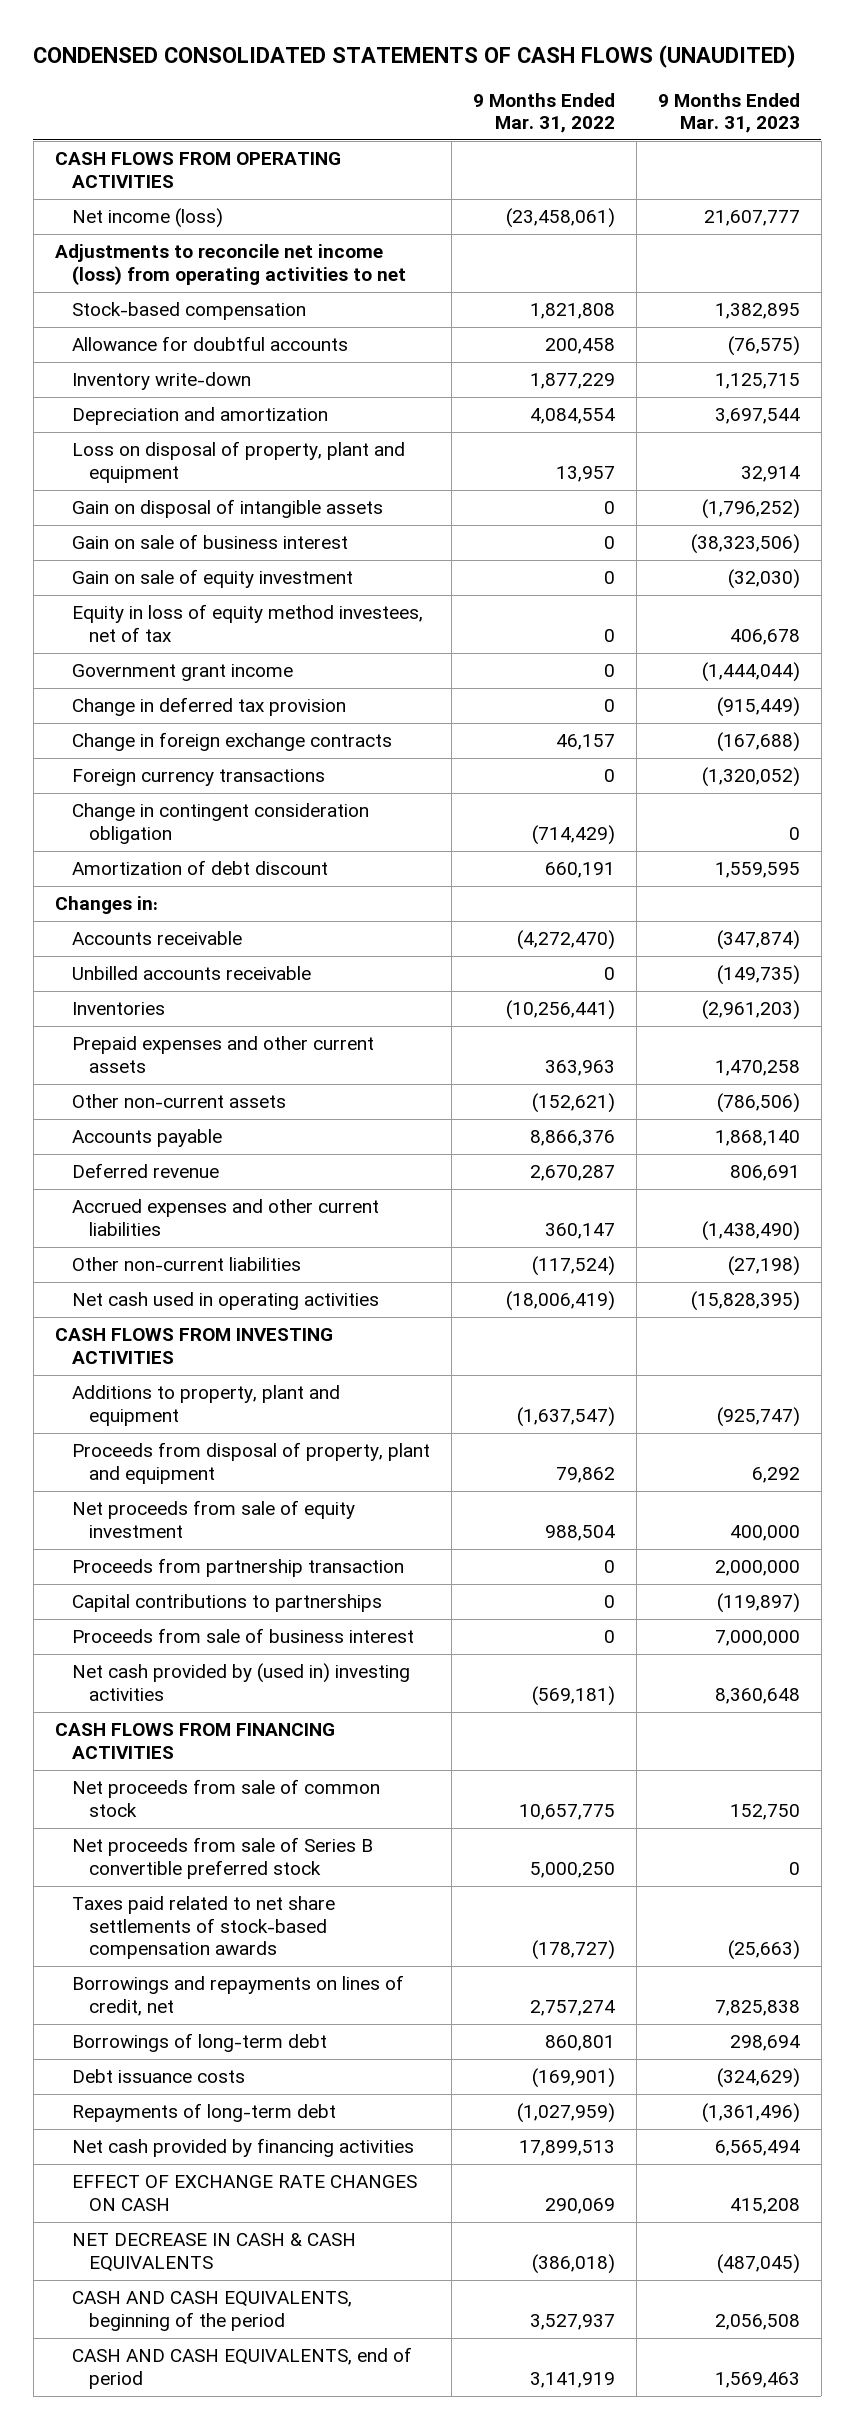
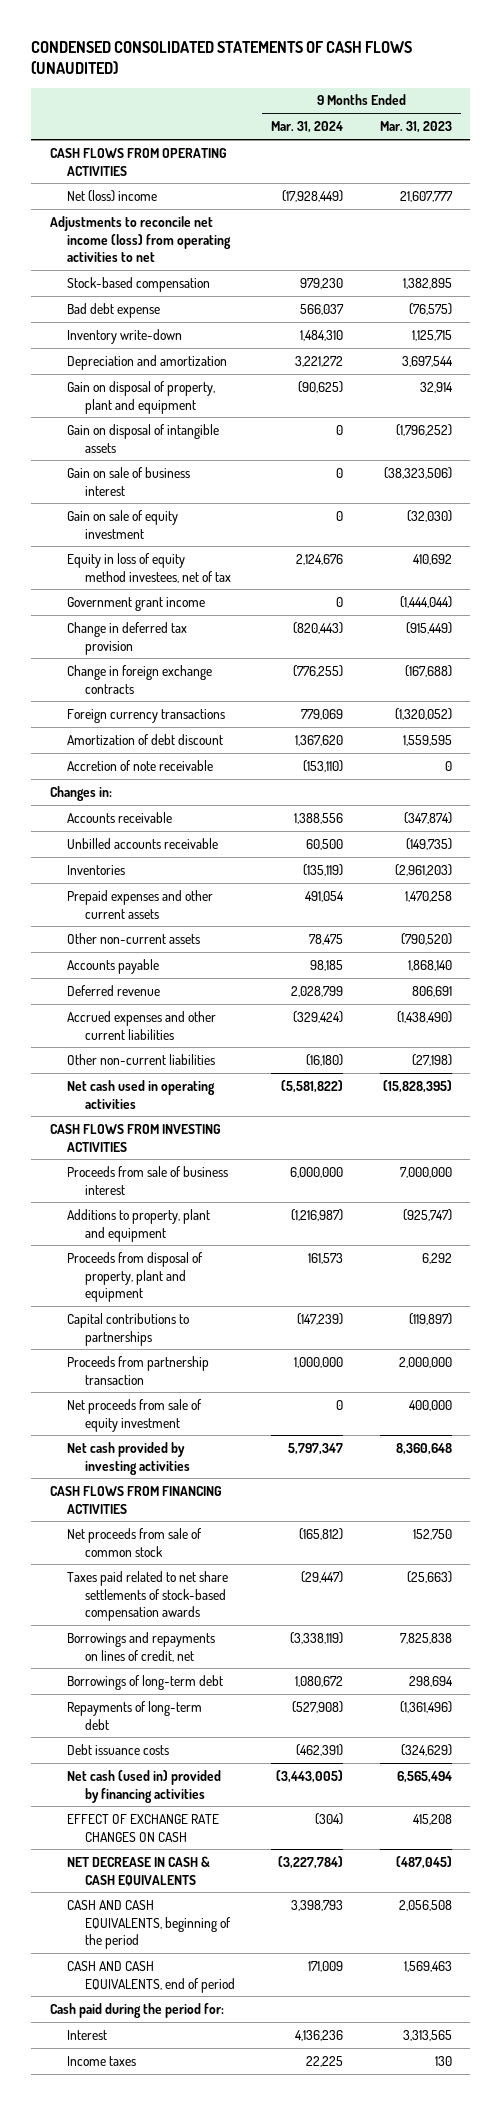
- | 9 Months Ended Mar. 31, 2022 | 9 Months Ended Mar. 31, 2023
+ | 9 Months Ended Mar. 31, 2024 | 9 Months Ended Mar. 31, 2023
- Net income (loss) | (23,458,061) | 21,607,777
+ Net (loss) income | (17,928,449) | 21,607,777
- Allowance for doubtful accounts | 200,458 | (76,575)
+ Bad debt expense | 566,037 | (76,575)
- Loss on disposal of property, plant and equipment | 13,957 | 32,914
+ Gain on disposal of property, plant and equipment | (90,625) | 32,914
- Equity in loss of equity method investees, net of tax | 0 | 406,678
+ Equity in loss of equity method investees, net of tax | 2,124,676 | 410,692
- Change in contingent consideration obligation | (714,429) | 0
+ Accretion of note receivable | (153,110) | 0
- Other non-current assets | (152,621) | (786,506)
+ Other non-current assets | 78,475 | (790,520)
moved up: Proceeds from sale of business interest | 6,000,000 | 7,000,000
- Net cash provided by (used in) investing activities | (569,181) | 8,360,648
moved down: Proceeds from partnership transaction | 1,000,000 | 2,000,000
moved down: Net proceeds from sale of equity investment | 0 | 400,000
+ Net cash provided by investing activities | 5,797,347 | 8,360,648
- Net proceeds from sale of Series B convertible preferred stock | 5,000,250 | 0
- Net cash provided by financing activities | 17,899,513 | 6,565,494
moved down: Debt issuance costs | (462,391) | (324,629)
+ Net cash (used in) provided by financing activities | (3,443,005) | 6,565,494
+ Cash paid during the period for:
+ Interest | 4,136,236 | 3,313,565
+ Income taxes | 22,225 | 130

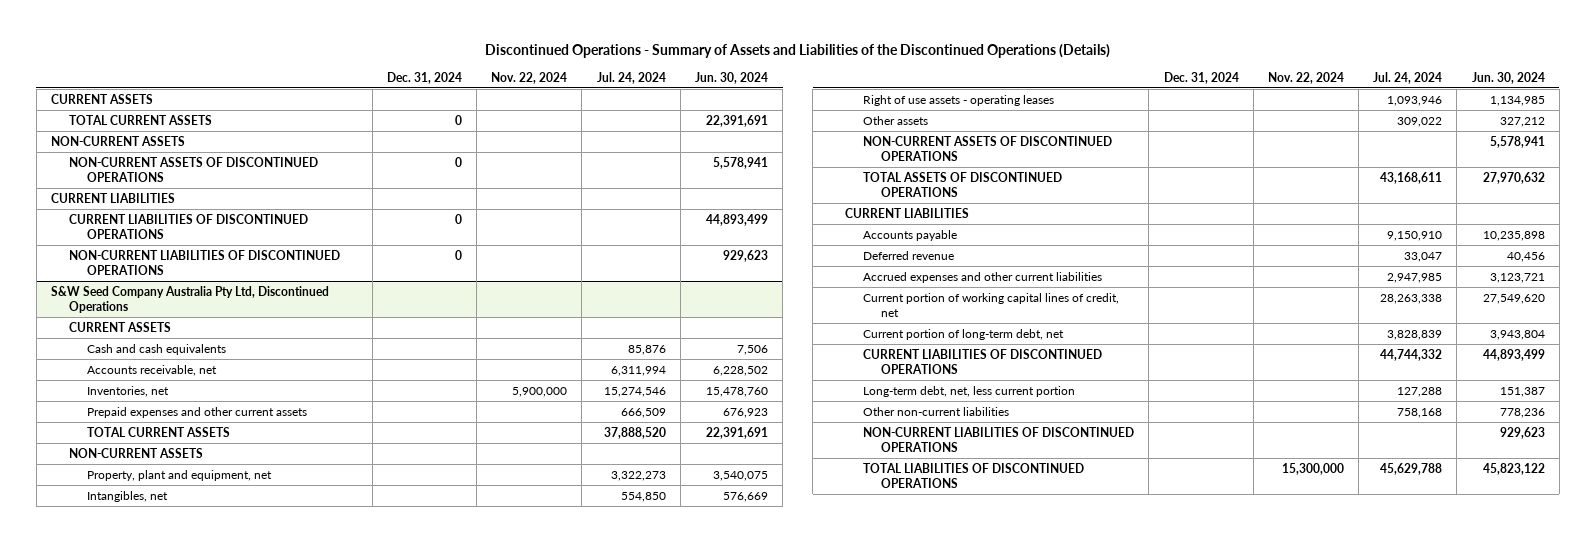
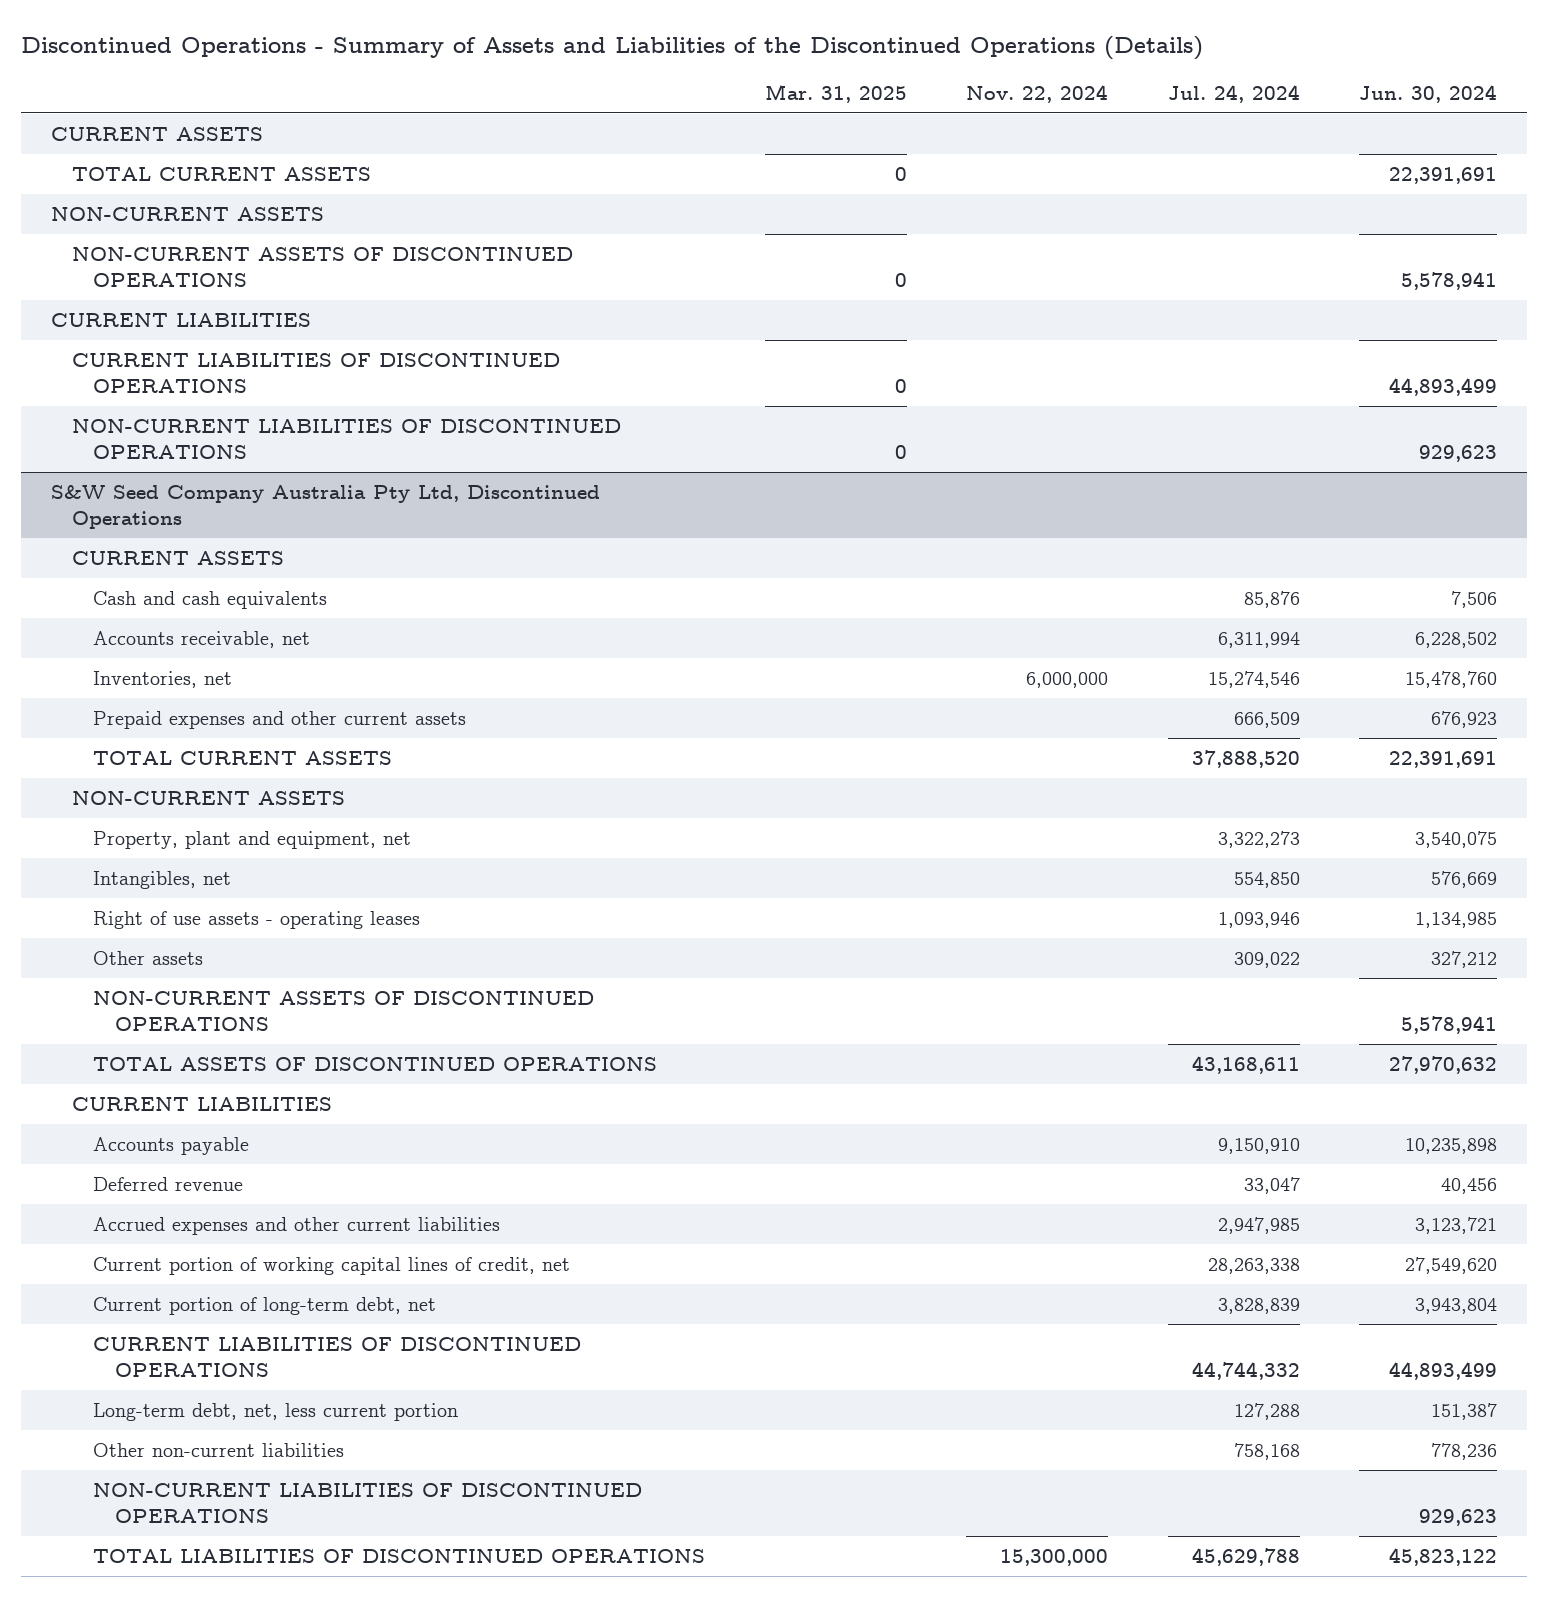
- | Dec. 31, 2024 | Nov. 22, 2024 | Jul. 24, 2024 | Jun. 30, 2024
+ | Mar. 31, 2025 | Nov. 22, 2024 | Jul. 24, 2024 | Jun. 30, 2024
@ S&W Seed Company Australia Pty Ltd, Discontinued Operations
- Inventories, net | | 5,900,000 | 15,274,546 | 15,478,760
+ Inventories, net | | 6,000,000 | 15,274,546 | 15,478,760

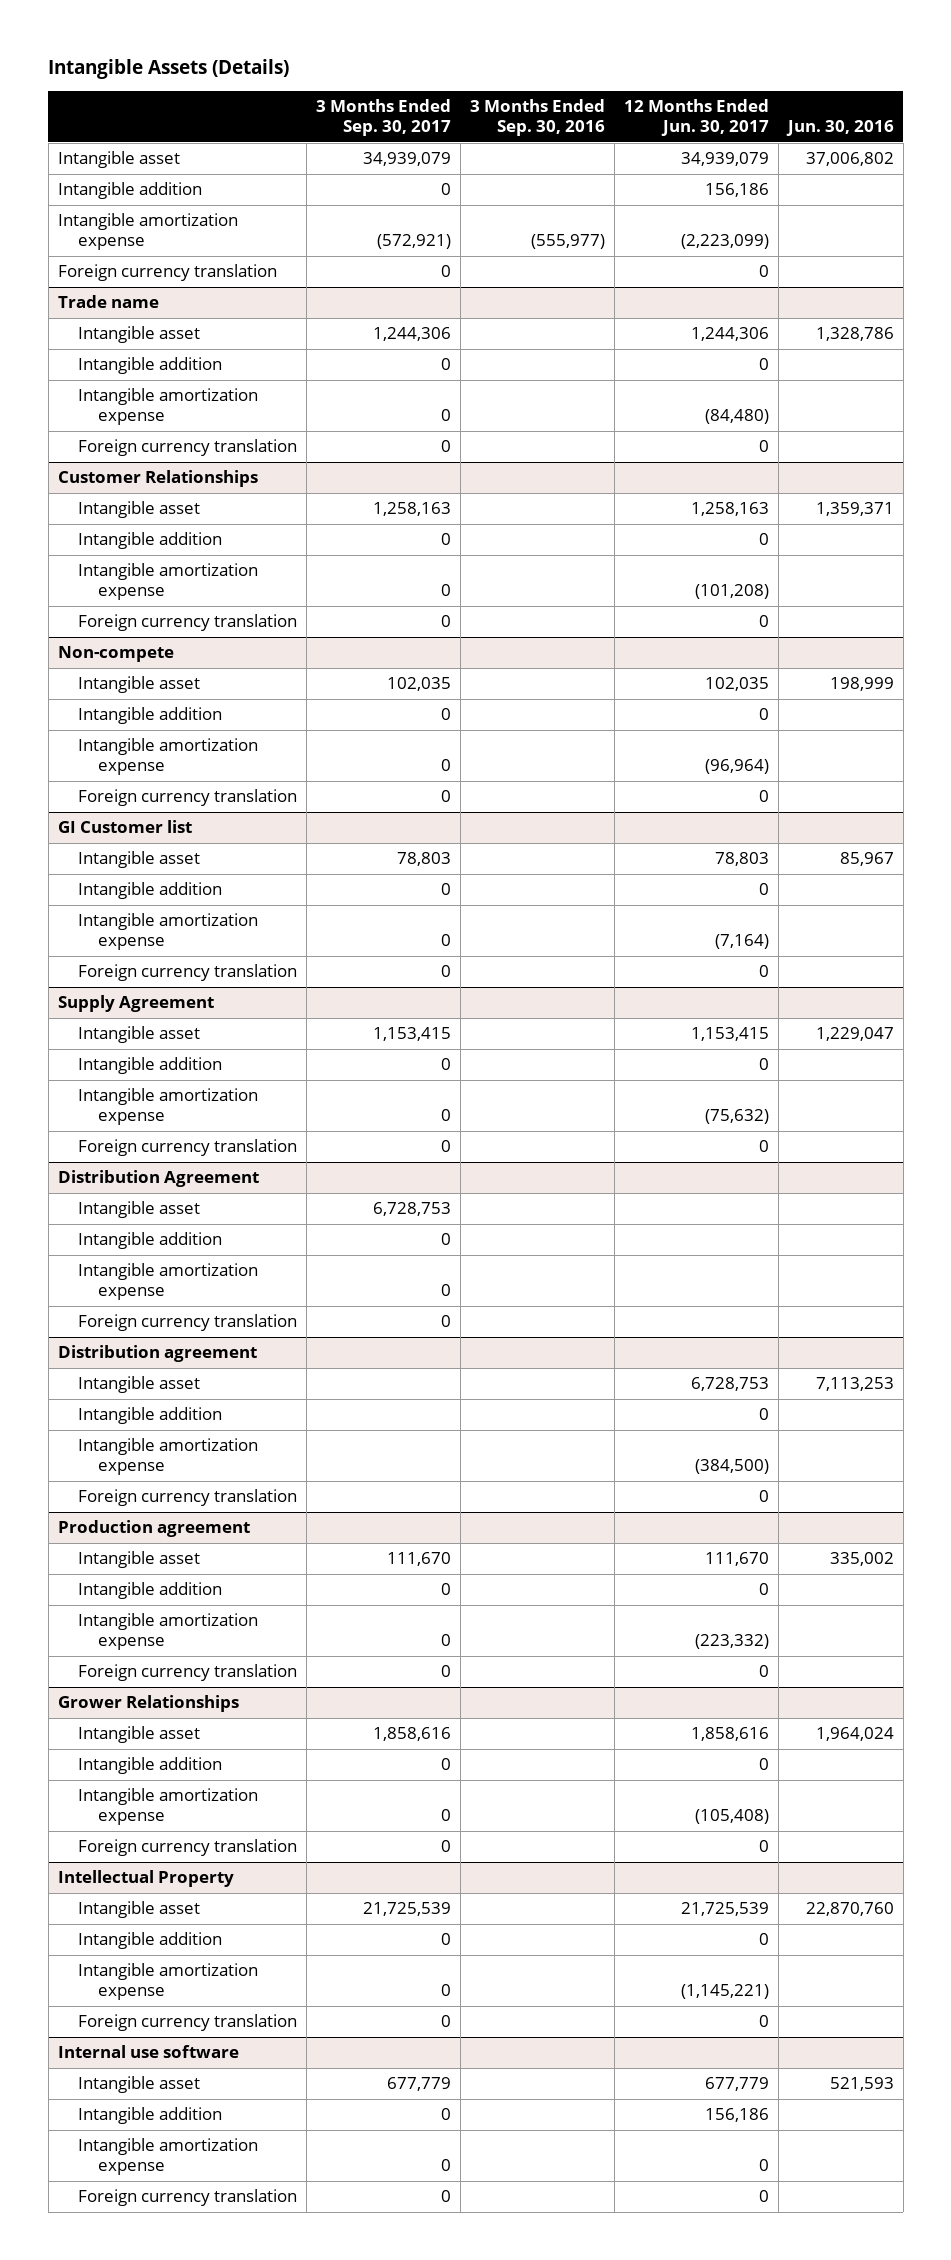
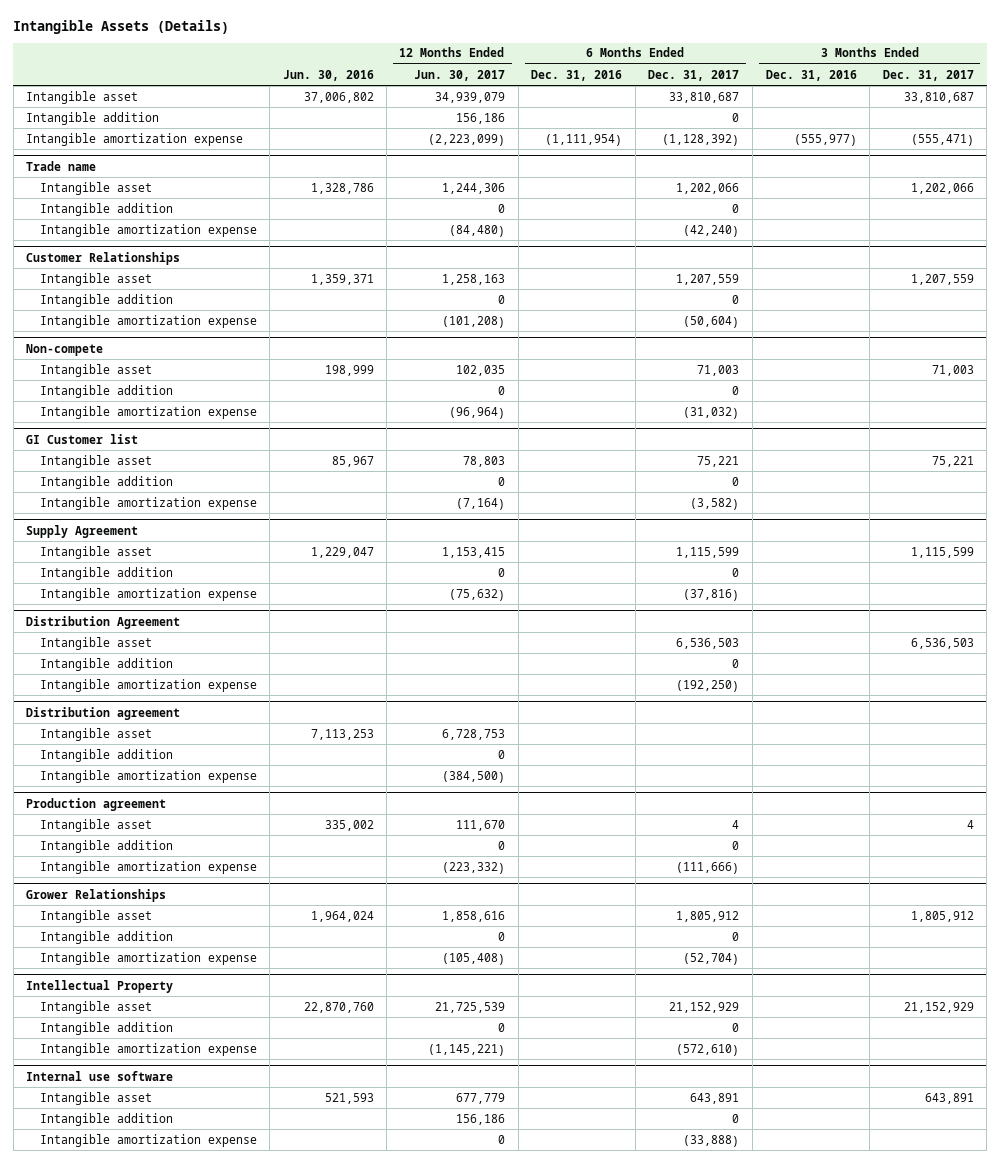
- | 3 Months Ended Sep. 30, 2017 | 3 Months Ended Sep. 30, 2016 | 12 Months Ended Jun. 30, 2017 | Jun. 30, 2016
+ | Jun. 30, 2016 | 12 Months Ended Jun. 30, 2017 | 6 Months Ended Dec. 31, 2016 | 6 Months Ended Dec. 31, 2017 | 3 Months Ended Dec. 31, 2016 | 3 Months Ended Dec. 31, 2017
- Foreign currency translation | 0 | | 0 |
@ Trade name
- Foreign currency translation | 0 | | 0 |
@ Customer Relationships
- Foreign currency translation | 0 | | 0 |
@ Non-compete
- Foreign currency translation | 0 | | 0 |
@ GI Customer list
- Foreign currency translation | 0 | | 0 |
@ Supply Agreement
- Foreign currency translation | 0 | | 0 |
@ Distribution Agreement
- Foreign currency translation | 0 | | |
@ Distribution agreement
- Foreign currency translation | | | 0 |
@ Production agreement
- Foreign currency translation | 0 | | 0 |
@ Grower Relationships
- Foreign currency translation | 0 | | 0 |
@ Intellectual Property
- Foreign currency translation | 0 | | 0 |
@ Internal use software
- Foreign currency translation | 0 | | 0 |

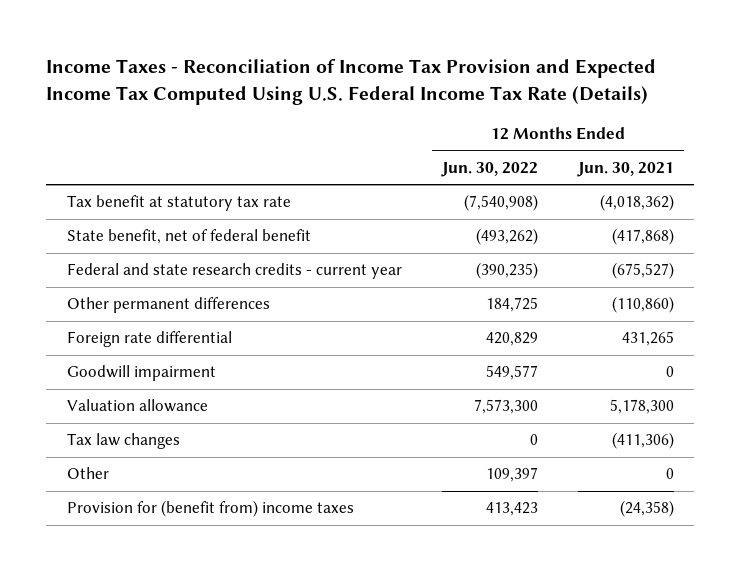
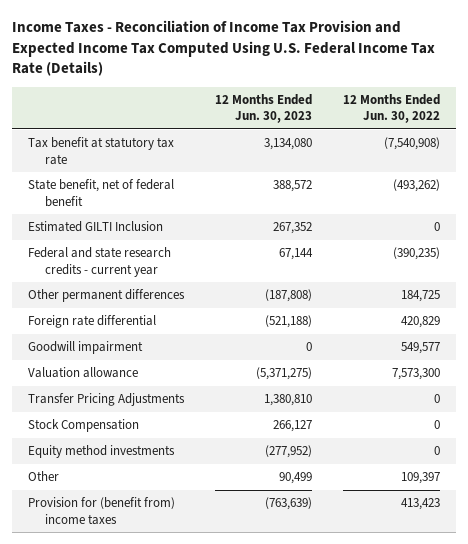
- | 12 Months Ended Jun. 30, 2022 | 12 Months Ended Jun. 30, 2021
+ | 12 Months Ended Jun. 30, 2023 | 12 Months Ended Jun. 30, 2022
+ Estimated GILTI Inclusion | 267,352 | 0
- Tax law changes | 0 | (411,306)
+ Transfer Pricing Adjustments | 1,380,810 | 0
+ Stock Compensation | 266,127 | 0
+ Equity method investments | (277,952) | 0

